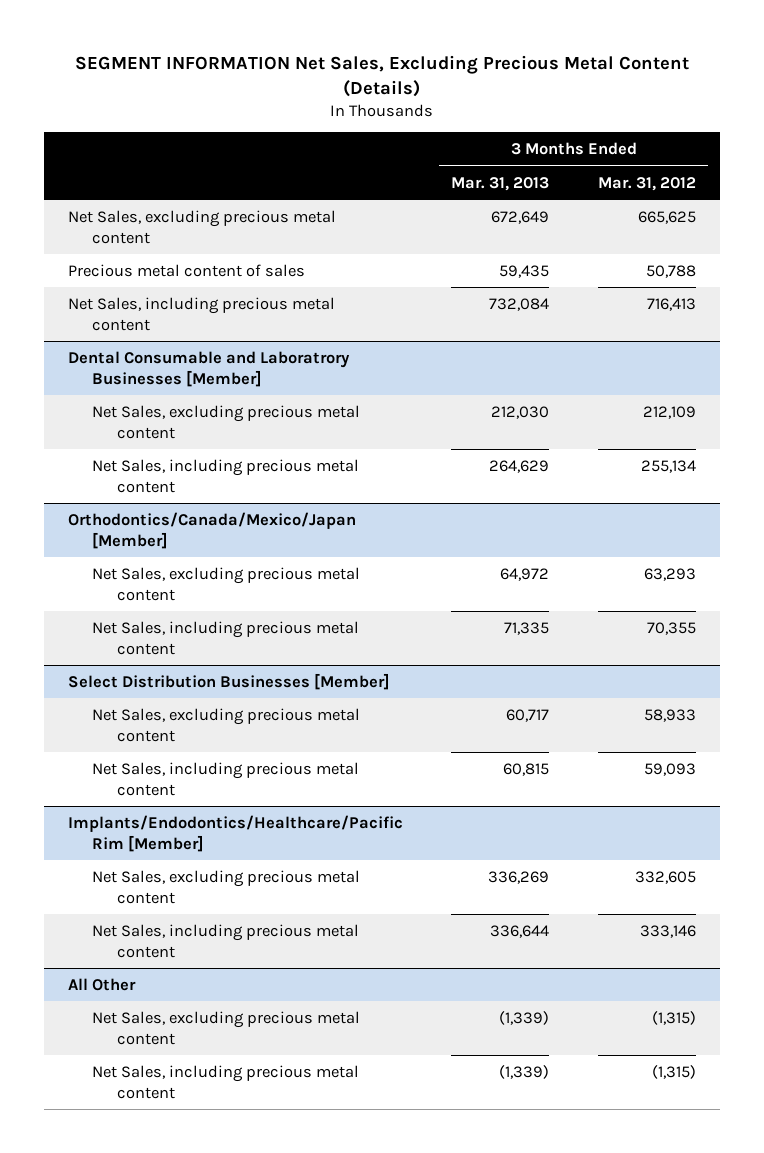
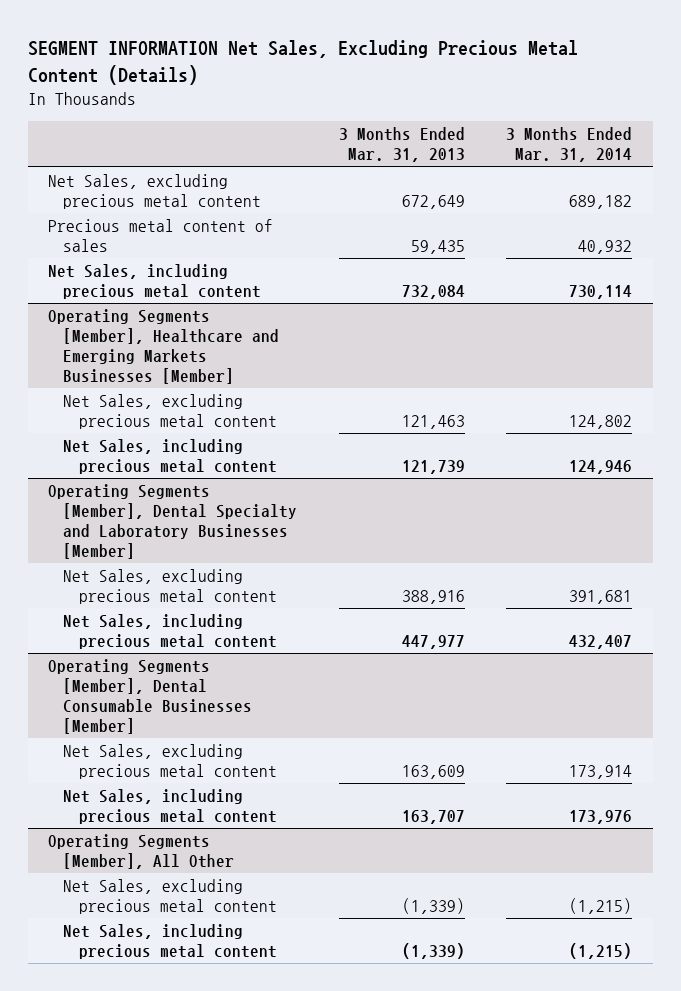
- | 3 Months Ended Mar. 31, 2013 | 3 Months Ended Mar. 31, 2012
+ | 3 Months Ended Mar. 31, 2013 | 3 Months Ended Mar. 31, 2014
- Dental Consumable and Laboratrory Businesses [Member]
- Net Sales, excluding precious metal content | 212,030 | 212,109
- Net Sales, including precious metal content | 264,629 | 255,134
- Orthodontics/Canada/Mexico/Japan [Member]
- Net Sales, excluding precious metal content | 64,972 | 63,293
- Net Sales, including precious metal content | 71,335 | 70,355
- Select Distribution Businesses [Member]
- Net Sales, excluding precious metal content | 60,717 | 58,933
- Net Sales, including precious metal content | 60,815 | 59,093
- Implants/Endodontics/Healthcare/Pacific Rim [Member]
- Net Sales, excluding precious metal content | 336,269 | 332,605
- Net Sales, including precious metal content | 336,644 | 333,146
- All Other
+ Operating Segments [Member], Healthcare and Emerging Markets Businesses [Member]
+ Net Sales, excluding precious metal content | 121,463 | 124,802
+ Net Sales, including precious metal content | 121,739 | 124,946
+ Operating Segments [Member], Dental Specialty and Laboratory Businesses [Member]
+ Net Sales, excluding precious metal content | 388,916 | 391,681
+ Net Sales, including precious metal content | 447,977 | 432,407
+ Operating Segments [Member], Dental Consumable Businesses [Member]
+ Net Sales, excluding precious metal content | 163,609 | 173,914
+ Net Sales, including precious metal content | 163,707 | 173,976
+ Operating Segments [Member], All Other

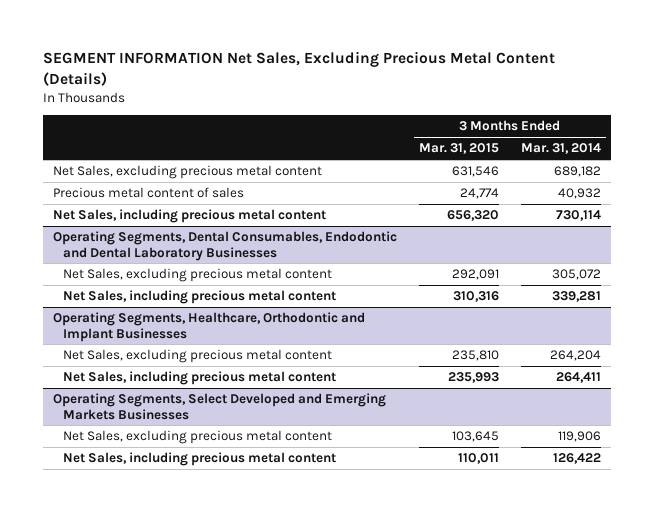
- | 3 Months Ended Mar. 31, 2013 | 3 Months Ended Mar. 31, 2014
+ | 3 Months Ended Mar. 31, 2015 | 3 Months Ended Mar. 31, 2014
- Operating Segments [Member], Healthcare and Emerging Markets Businesses [Member]
- Net Sales, excluding precious metal content | 121,463 | 124,802
- Net Sales, including precious metal content | 121,739 | 124,946
- Operating Segments [Member], Dental Specialty and Laboratory Businesses [Member]
- Net Sales, excluding precious metal content | 388,916 | 391,681
- Net Sales, including precious metal content | 447,977 | 432,407
- Operating Segments [Member], Dental Consumable Businesses [Member]
- Net Sales, excluding precious metal content | 163,609 | 173,914
- Net Sales, including precious metal content | 163,707 | 173,976
- Operating Segments [Member], All Other
- Net Sales, excluding precious metal content | (1,339) | (1,215)
- Net Sales, including precious metal content | (1,339) | (1,215)
+ Operating Segments, Dental Consumables, Endodontic and Dental Laboratory Businesses
+ Net Sales, excluding precious metal content | 292,091 | 305,072
+ Net Sales, including precious metal content | 310,316 | 339,281
+ Operating Segments, Healthcare, Orthodontic and Implant Businesses
+ Net Sales, excluding precious metal content | 235,810 | 264,204
+ Net Sales, including precious metal content | 235,993 | 264,411
+ Operating Segments, Select Developed and Emerging Markets Businesses
+ Net Sales, excluding precious metal content | 103,645 | 119,906
+ Net Sales, including precious metal content | 110,011 | 126,422

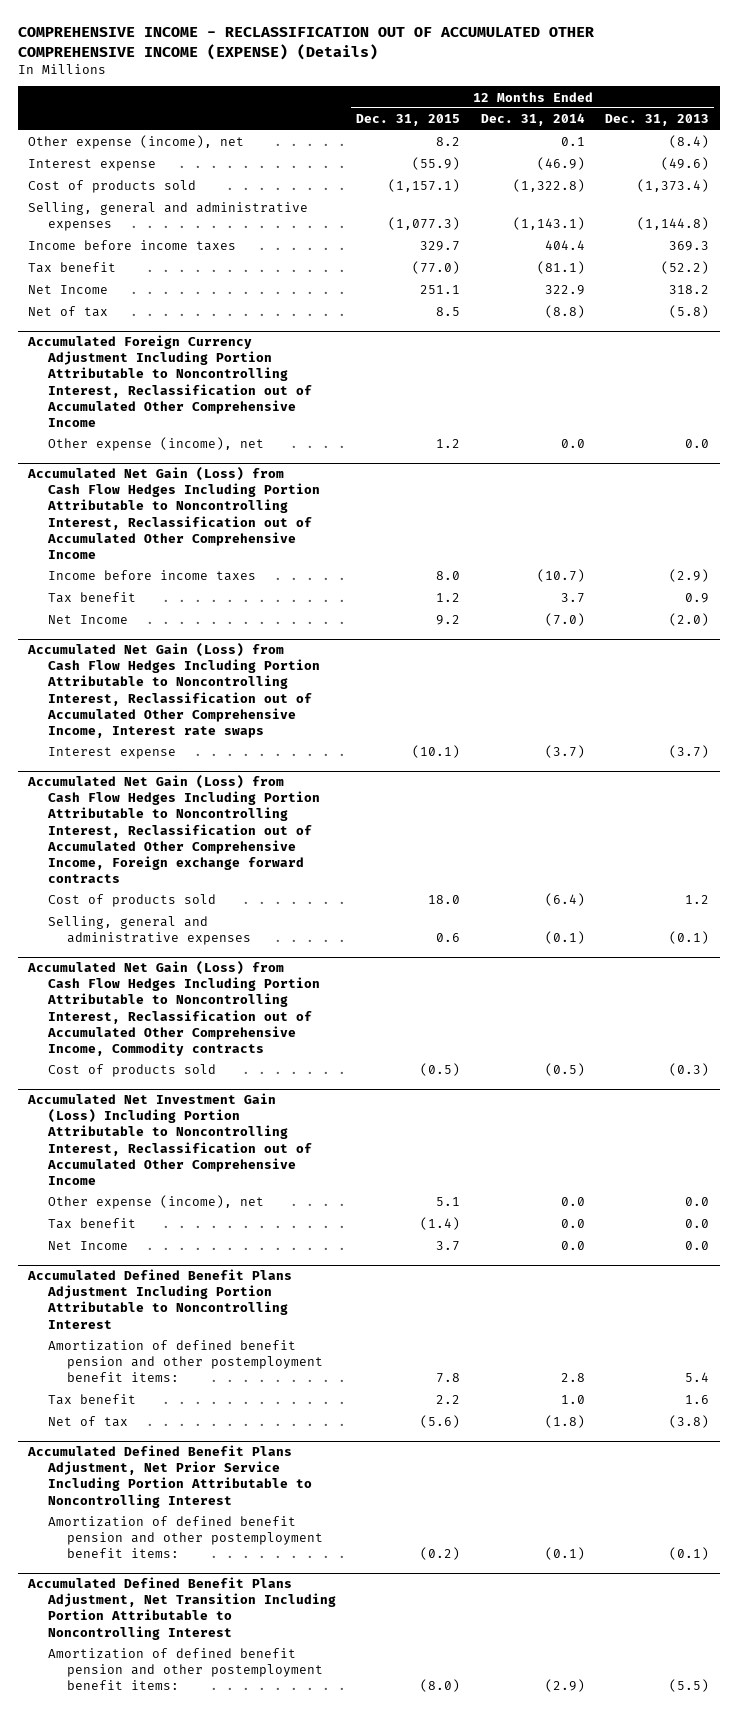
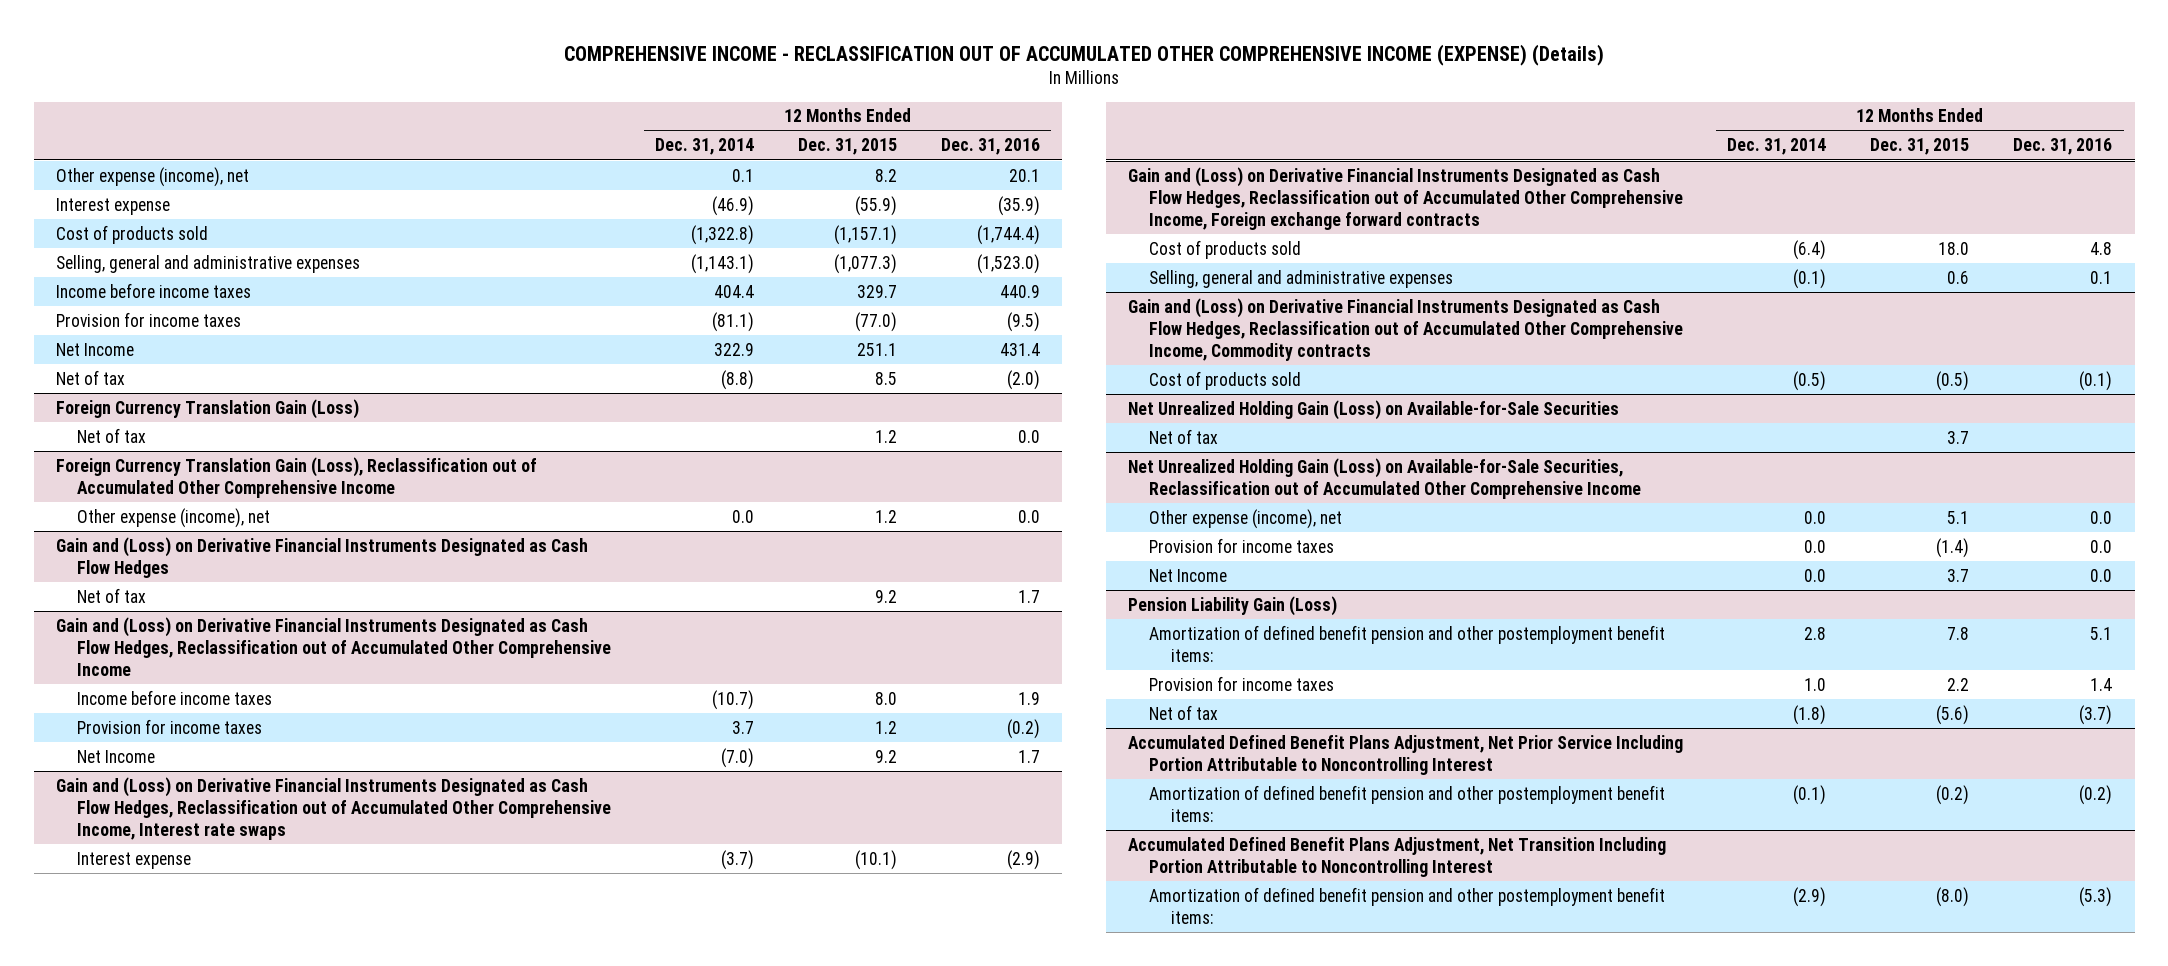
- | 12 Months Ended Dec. 31, 2015 | 12 Months Ended Dec. 31, 2014 | 12 Months Ended Dec. 31, 2013
+ | 12 Months Ended Dec. 31, 2014 | 12 Months Ended Dec. 31, 2015 | 12 Months Ended Dec. 31, 2016
- Tax benefit | (77.0) | (81.1) | (52.2)
+ Provision for income taxes | (81.1) | (77.0) | (9.5)
- Accumulated Foreign Currency Adjustment Including Portion Attributable to Noncontrolling Interest, Reclassification out of Accumulated Other Comprehensive Income
+ Foreign Currency Translation Gain (Loss)
+ Net of tax | | 1.2 | 0.0
+ Foreign Currency Translation Gain (Loss), Reclassification out of Accumulated Other Comprehensive Income
- Accumulated Net Gain (Loss) from Cash Flow Hedges Including Portion Attributable to Noncontrolling Interest, Reclassification out of Accumulated Other Comprehensive Income
+ Gain and (Loss) on Derivative Financial Instruments Designated as Cash Flow Hedges
+ Net of tax | | 9.2 | 1.7
+ Gain and (Loss) on Derivative Financial Instruments Designated as Cash Flow Hedges, Reclassification out of Accumulated Other Comprehensive Income
- Tax benefit | 1.2 | 3.7 | 0.9
+ Provision for income taxes | 3.7 | 1.2 | (0.2)
- Accumulated Net Gain (Loss) from Cash Flow Hedges Including Portion Attributable to Noncontrolling Interest, Reclassification out of Accumulated Other Comprehensive Income, Interest rate swaps
+ Gain and (Loss) on Derivative Financial Instruments Designated as Cash Flow Hedges, Reclassification out of Accumulated Other Comprehensive Income, Interest rate swaps
- Accumulated Net Gain (Loss) from Cash Flow Hedges Including Portion Attributable to Noncontrolling Interest, Reclassification out of Accumulated Other Comprehensive Income, Foreign exchange forward contracts
+ Gain and (Loss) on Derivative Financial Instruments Designated as Cash Flow Hedges, Reclassification out of Accumulated Other Comprehensive Income, Foreign exchange forward contracts
- Accumulated Net Gain (Loss) from Cash Flow Hedges Including Portion Attributable to Noncontrolling Interest, Reclassification out of Accumulated Other Comprehensive Income, Commodity contracts
+ Gain and (Loss) on Derivative Financial Instruments Designated as Cash Flow Hedges, Reclassification out of Accumulated Other Comprehensive Income, Commodity contracts
- Accumulated Net Investment Gain (Loss) Including Portion Attributable to Noncontrolling Interest, Reclassification out of Accumulated Other Comprehensive Income
+ Net Unrealized Holding Gain (Loss) on Available-for-Sale Securities
+ Net of tax | | 3.7 |
+ Net Unrealized Holding Gain (Loss) on Available-for-Sale Securities, Reclassification out of Accumulated Other Comprehensive Income
- Tax benefit | (1.4) | 0.0 | 0.0
+ Provision for income taxes | 0.0 | (1.4) | 0.0
- Accumulated Defined Benefit Plans Adjustment Including Portion Attributable to Noncontrolling Interest
+ Pension Liability Gain (Loss)
- Tax benefit | 2.2 | 1.0 | 1.6
+ Provision for income taxes | 1.0 | 2.2 | 1.4

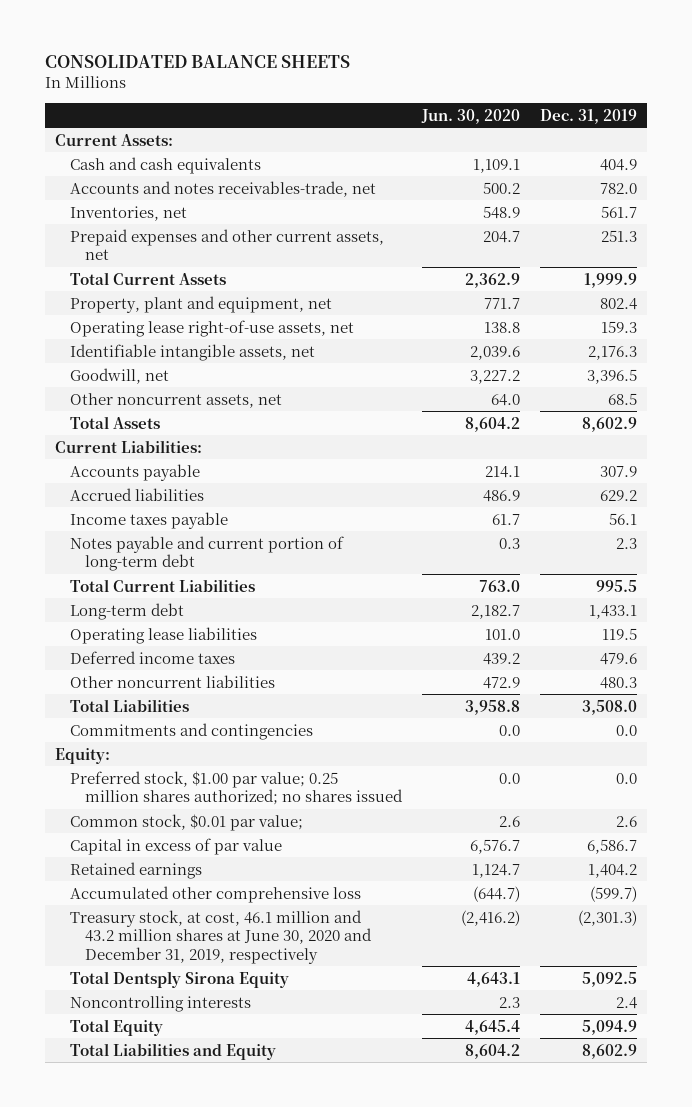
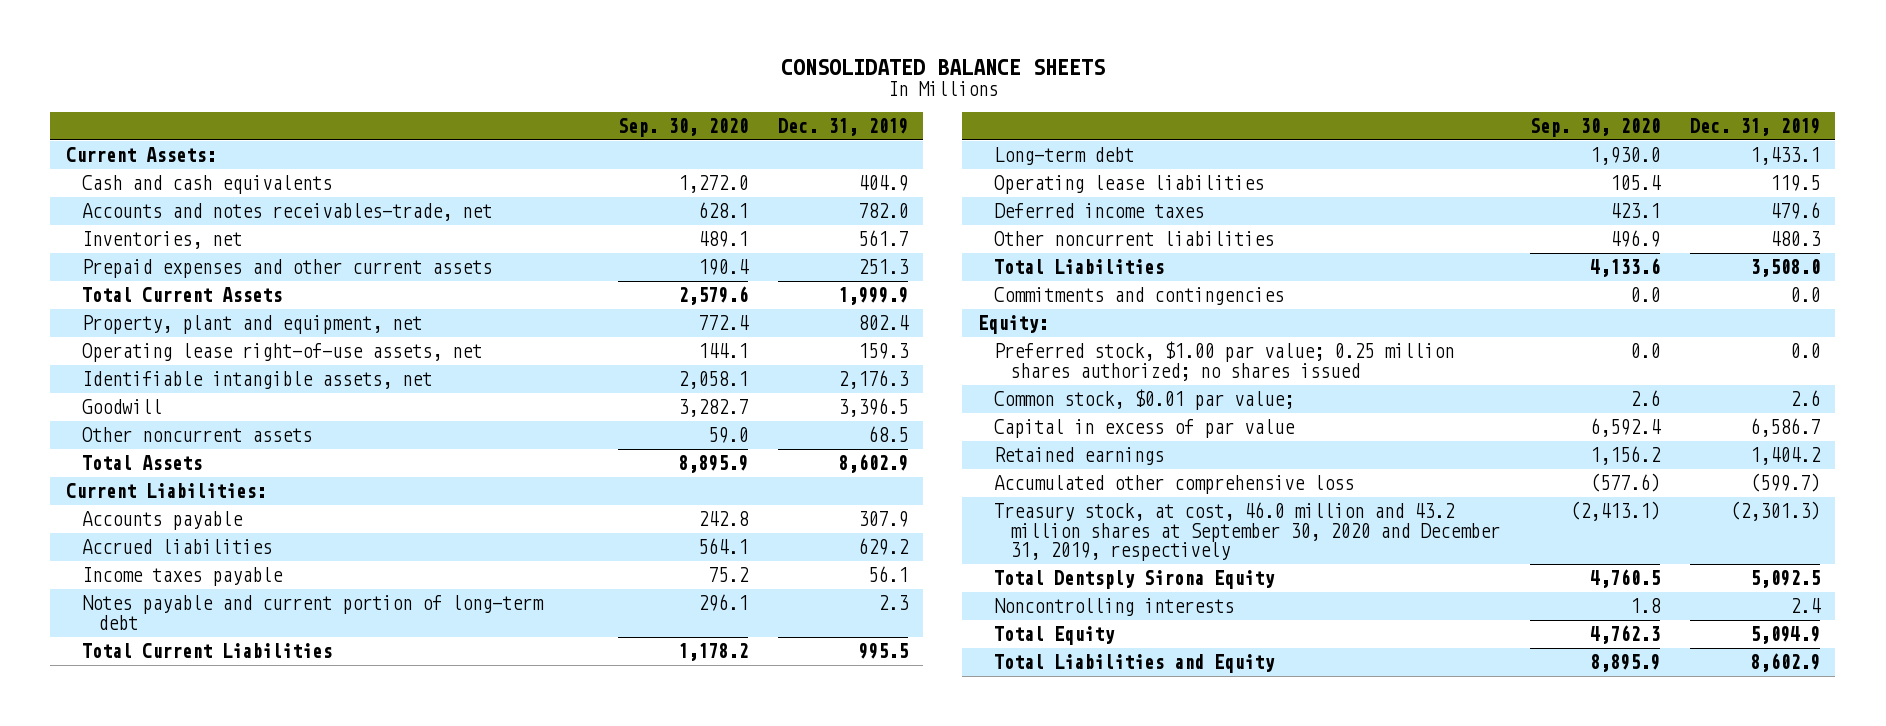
- | Jun. 30, 2020 | Dec. 31, 2019
+ | Sep. 30, 2020 | Dec. 31, 2019
- Prepaid expenses and other current assets, net | 204.7 | 251.3
+ Prepaid expenses and other current assets | 190.4 | 251.3
- Goodwill, net | 3,227.2 | 3,396.5
- Other noncurrent assets, net | 64.0 | 68.5
+ Goodwill | 3,282.7 | 3,396.5
+ Other noncurrent assets | 59.0 | 68.5
- Treasury stock, at cost, 46.1 million and 43.2 million shares at June 30, 2020 and December 31, 2019, respectively | (2,416.2) | (2,301.3)
+ Treasury stock, at cost, 46.0 million and 43.2 million shares at September 30, 2020 and December 31, 2019, respectively | (2,413.1) | (2,301.3)

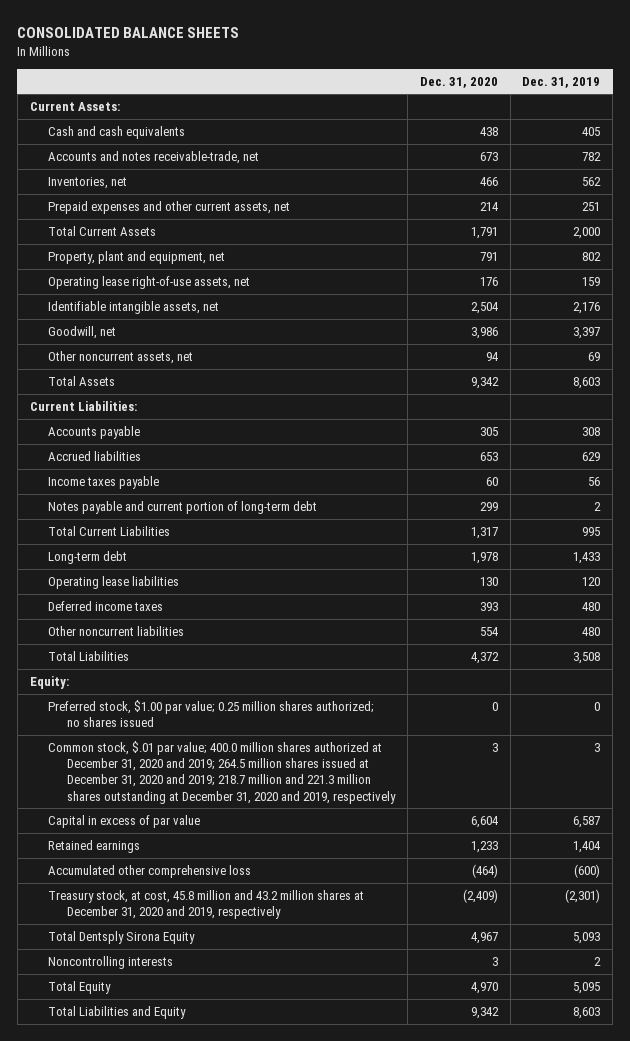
- | Sep. 30, 2020 | Dec. 31, 2019
+ | Dec. 31, 2020 | Dec. 31, 2019
- Cash and cash equivalents | 1,272.0 | 404.9
- Accounts and notes receivables-trade, net | 628.1 | 782.0
- Inventories, net | 489.1 | 561.7
- Prepaid expenses and other current assets | 190.4 | 251.3
- Total Current Assets | 2,579.6 | 1,999.9
- Property, plant and equipment, net | 772.4 | 802.4
- Operating lease right-of-use assets, net | 144.1 | 159.3
- Identifiable intangible assets, net | 2,058.1 | 2,176.3
- Goodwill | 3,282.7 | 3,396.5
- Other noncurrent assets | 59.0 | 68.5
- Total Assets | 8,895.9 | 8,602.9
+ Cash and cash equivalents | 438 | 405
+ Accounts and notes receivable-trade, net | 673 | 782
+ Inventories, net | 466 | 562
+ Prepaid expenses and other current assets, net | 214 | 251
+ Total Current Assets | 1,791 | 2,000
+ Property, plant and equipment, net | 791 | 802
+ Operating lease right-of-use assets, net | 176 | 159
+ Identifiable intangible assets, net | 2,504 | 2,176
+ Goodwill, net | 3,986 | 3,397
+ Other noncurrent assets, net | 94 | 69
+ Total Assets | 9,342 | 8,603
- Accounts payable | 242.8 | 307.9
- Accrued liabilities | 564.1 | 629.2
- Income taxes payable | 75.2 | 56.1
- Notes payable and current portion of long-term debt | 296.1 | 2.3
- Total Current Liabilities | 1,178.2 | 995.5
- Long-term debt | 1,930.0 | 1,433.1
- Operating lease liabilities | 105.4 | 119.5
- Deferred income taxes | 423.1 | 479.6
- Other noncurrent liabilities | 496.9 | 480.3
- Total Liabilities | 4,133.6 | 3,508.0
- Commitments and contingencies | 0.0 | 0.0
+ Accounts payable | 305 | 308
+ Accrued liabilities | 653 | 629
+ Income taxes payable | 60 | 56
+ Notes payable and current portion of long-term debt | 299 | 2
+ Total Current Liabilities | 1,317 | 995
+ Long-term debt | 1,978 | 1,433
+ Operating lease liabilities | 130 | 120
+ Deferred income taxes | 393 | 480
+ Other noncurrent liabilities | 554 | 480
+ Total Liabilities | 4,372 | 3,508
- Preferred stock, $1.00 par value; 0.25 million shares authorized; no shares issued | 0.0 | 0.0
- Common stock, $0.01 par value; | 2.6 | 2.6
- Capital in excess of par value | 6,592.4 | 6,586.7
- Retained earnings | 1,156.2 | 1,404.2
- Accumulated other comprehensive loss | (577.6) | (599.7)
- Treasury stock, at cost, 46.0 million and 43.2 million shares at September 30, 2020 and December 31, 2019, respectively | (2,413.1) | (2,301.3)
- Total Dentsply Sirona Equity | 4,760.5 | 5,092.5
- Noncontrolling interests | 1.8 | 2.4
- Total Equity | 4,762.3 | 5,094.9
- Total Liabilities and Equity | 8,895.9 | 8,602.9
+ Preferred stock, $1.00 par value; 0.25 million shares authorized; no shares issued | 0 | 0
+ Common stock, $.01 par value; 400.0 million shares authorized at December 31, 2020 and 2019; 264.5 million shares issued at December 31, 2020 and 2019; 218.7 million and 221.3 million shares outstanding at December 31, 2020 and 2019, respectively | 3 | 3
+ Capital in excess of par value | 6,604 | 6,587
+ Retained earnings | 1,233 | 1,404
+ Accumulated other comprehensive loss | (464) | (600)
+ Treasury stock, at cost, 45.8 million and 43.2 million shares at December 31, 2020 and 2019, respectively | (2,409) | (2,301)
+ Total Dentsply Sirona Equity | 4,967 | 5,093
+ Noncontrolling interests | 3 | 2
+ Total Equity | 4,970 | 5,095
+ Total Liabilities and Equity | 9,342 | 8,603

